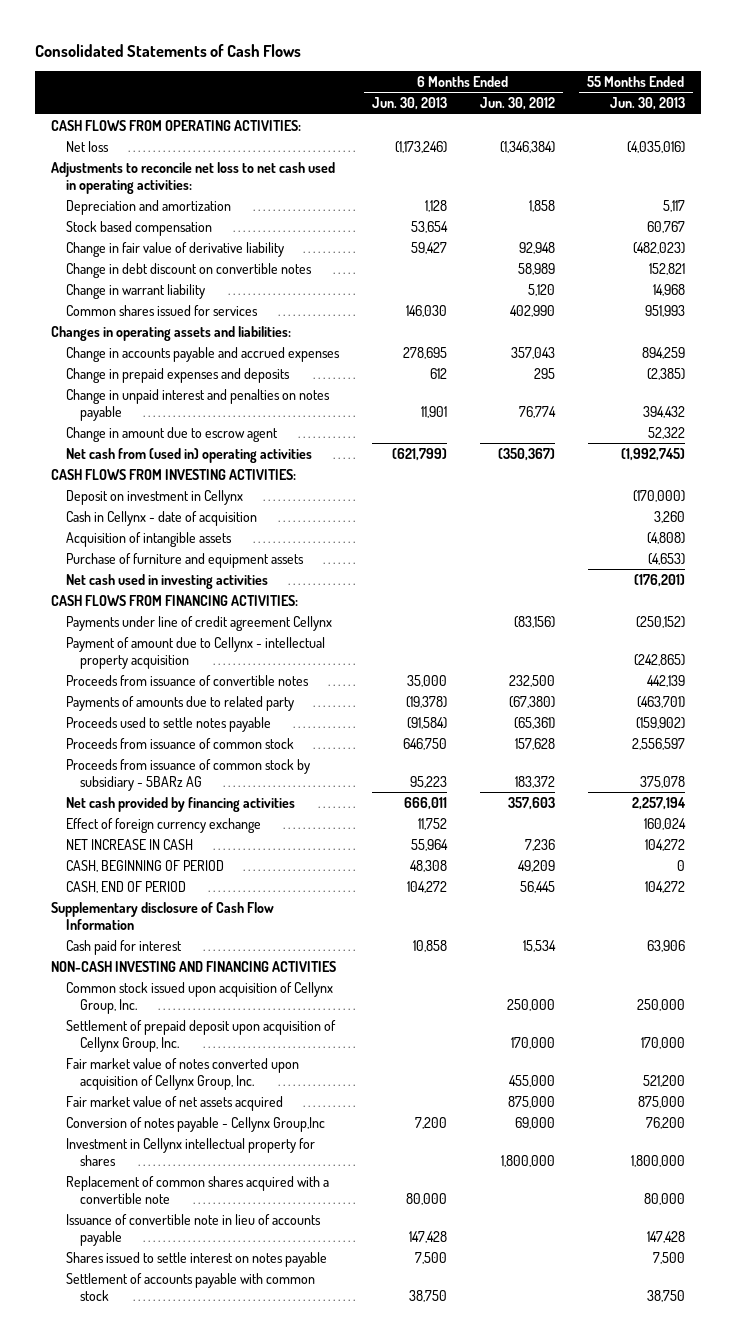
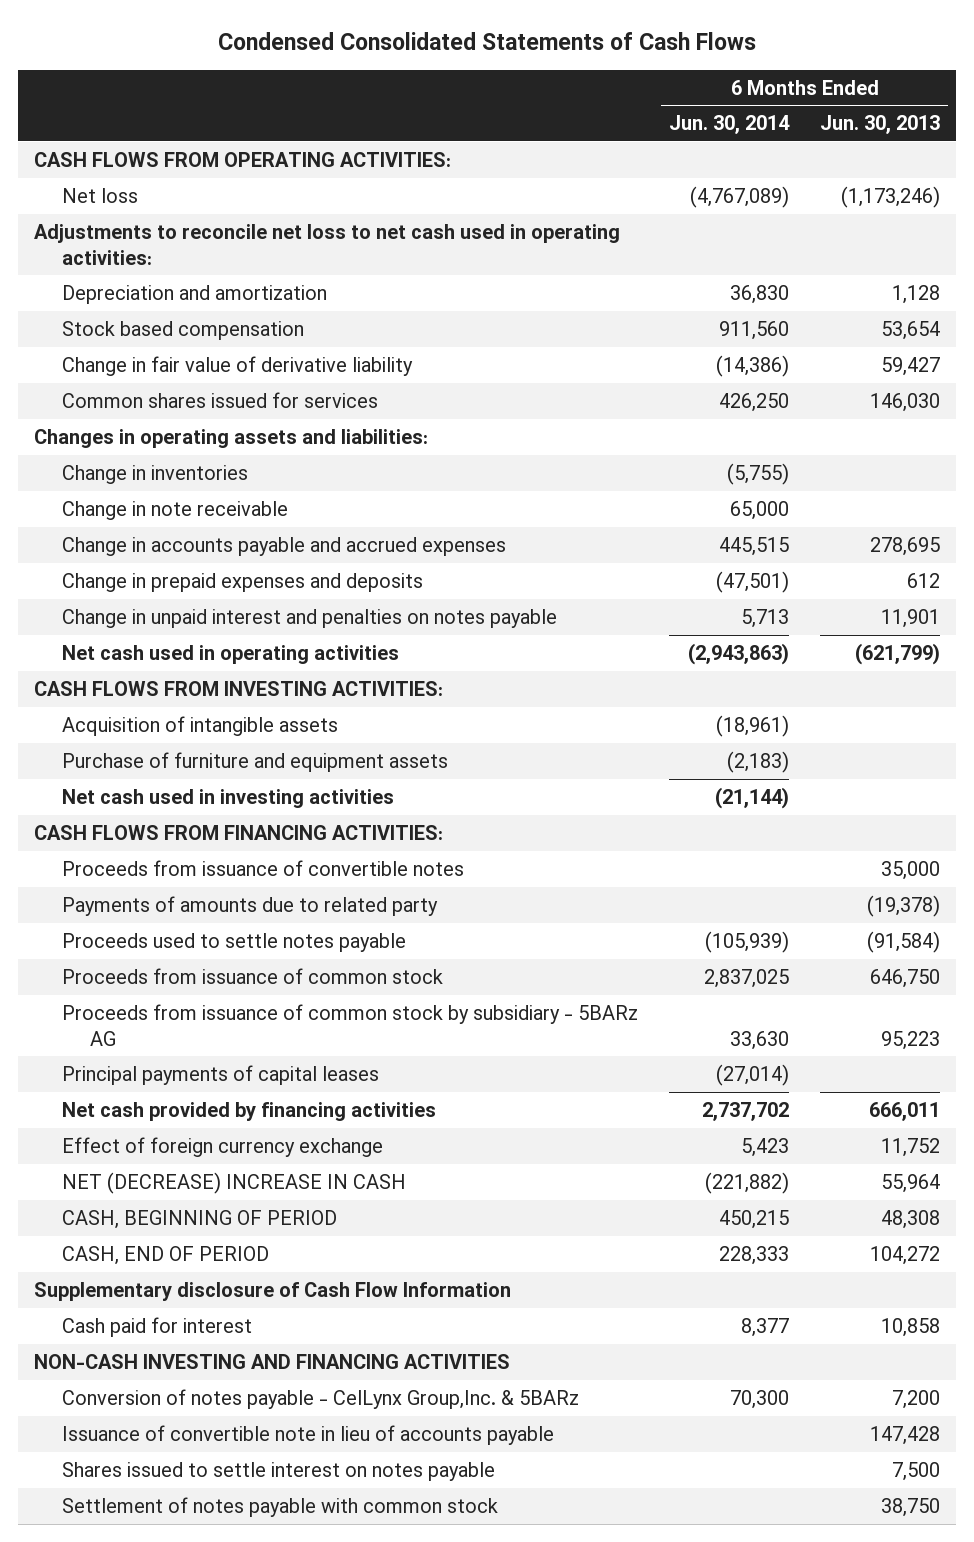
- Consolidated Statements of Cash Flows
+ Condensed Consolidated Statements of Cash Flows
- | 6 Months Ended Jun. 30, 2013 | 6 Months Ended Jun. 30, 2012 | 55 Months Ended Jun. 30, 2013
+ | 6 Months Ended Jun. 30, 2014 | 6 Months Ended Jun. 30, 2013
- Change in debt discount on convertible notes | | 58,989 | 152,821
- Change in warrant liability | | 5,120 | 14,968
+ Change in inventories | (5,755) |
+ Change in note receivable | 65,000 |
- Change in amount due to escrow agent | | | 52,322
- Net cash from (used in) operating activities | (621,799) | (350,367) | (1,992,745)
+ Net cash used in operating activities | (2,943,863) | (621,799)
- Deposit on investment in Cellynx | | | (170,000)
- Cash in Cellynx - date of acquisition | | | 3,260
- Payments under line of credit agreement Cellynx | | (83,156) | (250,152)
- Payment of amount due to Cellynx - intellectual property acquisition | | | (242,865)
+ Principal payments of capital leases | (27,014) |
- NET INCREASE IN CASH | 55,964 | 7,236 | 104,272
+ NET (DECREASE) INCREASE IN CASH | (221,882) | 55,964
- Common stock issued upon acquisition of Cellynx Group, Inc. | | 250,000 | 250,000
- Settlement of prepaid deposit upon acquisition of Cellynx Group, Inc. | | 170,000 | 170,000
- Fair market value of notes converted upon acquisition of Cellynx Group, Inc. | | 455,000 | 521,200
- Fair market value of net assets acquired | | 875,000 | 875,000
- Conversion of notes payable - Cellynx Group,Inc | 7,200 | 69,000 | 76,200
- Investment in Cellynx intellectual property for shares | | 1,800,000 | 1,800,000
- Replacement of common shares acquired with a convertible note | 80,000 | | 80,000
+ Conversion of notes payable - CelLynx Group,Inc. & 5BARz | 70,300 | 7,200
- Settlement of accounts payable with common stock | 38,750 | | 38,750
+ Settlement of notes payable with common stock | | 38,750

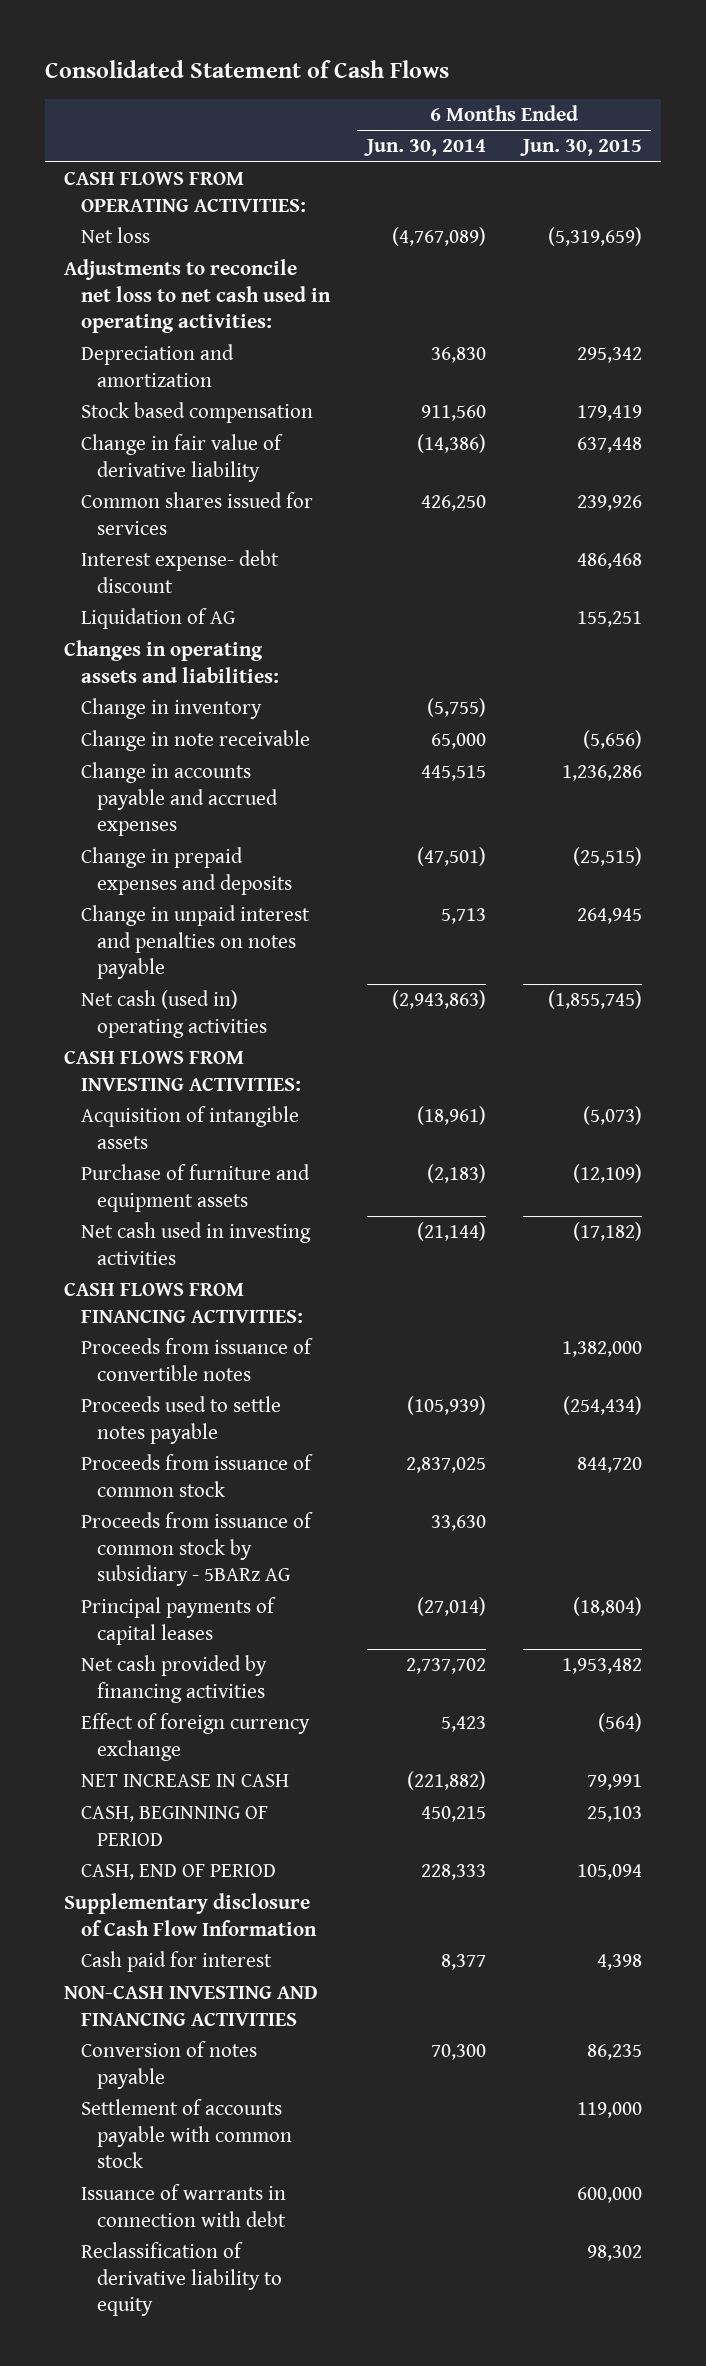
- Condensed Consolidated Statements of Cash Flows
+ Consolidated Statement of Cash Flows
- | 6 Months Ended Jun. 30, 2014 | 6 Months Ended Jun. 30, 2013
+ | 6 Months Ended Jun. 30, 2014 | 6 Months Ended Jun. 30, 2015
+ Interest expense- debt discount | | 486,468
+ Liquidation of AG | | 155,251
- Change in inventories | (5,755) |
+ Change in inventory | (5,755) |
- Net cash used in operating activities | (2,943,863) | (621,799)
+ Net cash (used in) operating activities | (2,943,863) | (1,855,745)
- Payments of amounts due to related party | | (19,378)
- NET (DECREASE) INCREASE IN CASH | (221,882) | 55,964
+ NET INCREASE IN CASH | (221,882) | 79,991
- Conversion of notes payable - CelLynx Group,Inc. & 5BARz | 70,300 | 7,200
- Issuance of convertible note in lieu of accounts payable | | 147,428
- Shares issued to settle interest on notes payable | | 7,500
- Settlement of notes payable with common stock | | 38,750
+ Conversion of notes payable | 70,300 | 86,235
+ Settlement of accounts payable with common stock | | 119,000
+ Issuance of warrants in connection with debt | | 600,000
+ Reclassification of derivative liability to equity | | 98,302

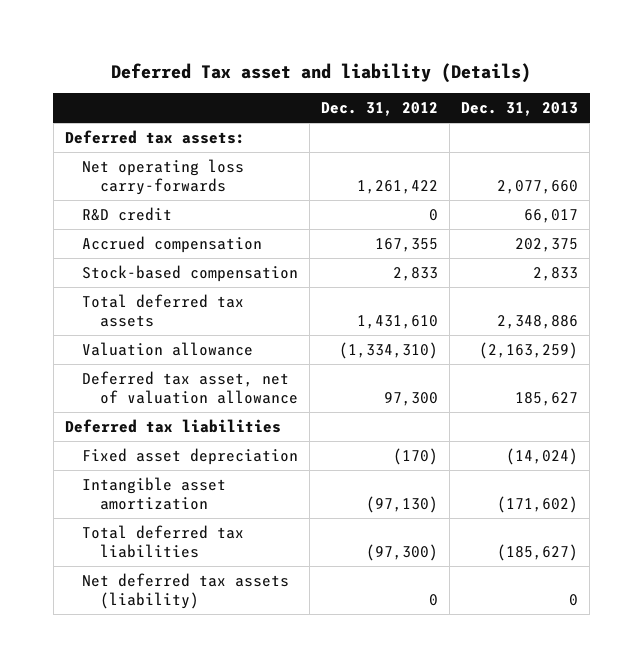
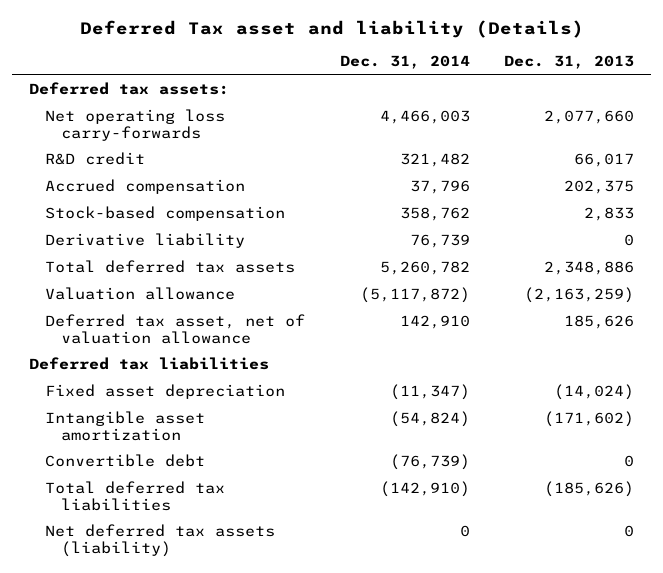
- | Dec. 31, 2012 | Dec. 31, 2013
+ | Dec. 31, 2014 | Dec. 31, 2013
+ Derivative liability | 76,739 | 0
- Deferred tax asset, net of valuation allowance | 97,300 | 185,627
+ Deferred tax asset, net of valuation allowance | 142,910 | 185,626
- Total deferred tax liabilities | (97,300) | (185,627)
+ Convertible debt | (76,739) | 0
+ Total deferred tax liabilities | (142,910) | (185,626)

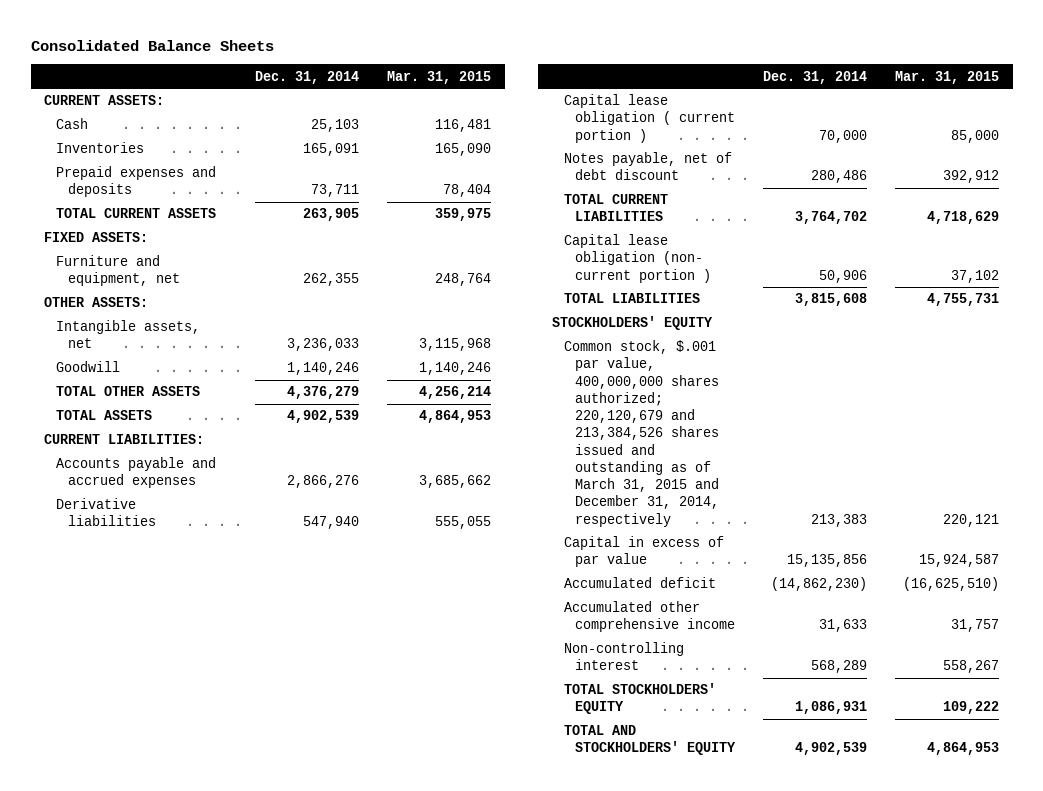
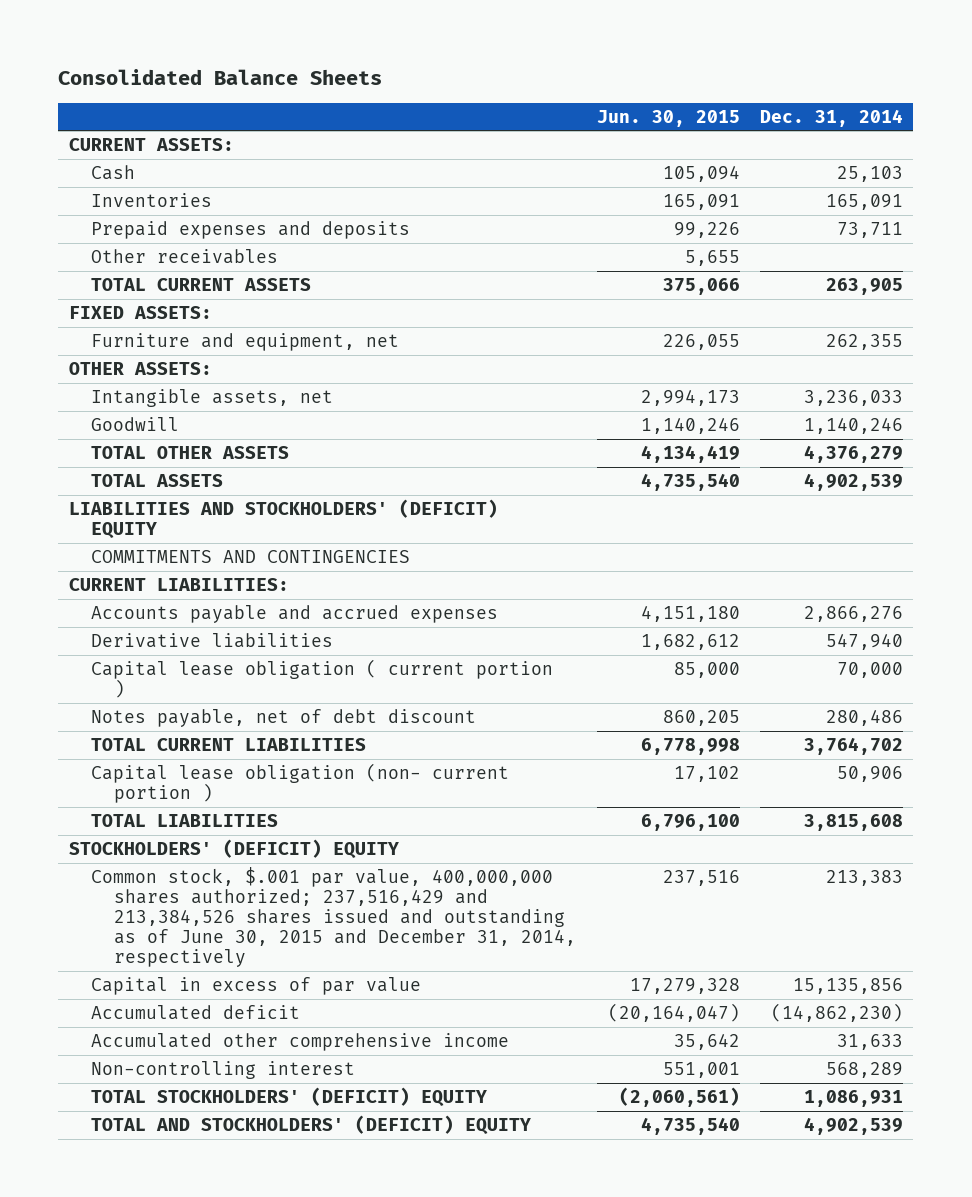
- | Dec. 31, 2014 | Mar. 31, 2015
+ | Jun. 30, 2015 | Dec. 31, 2014
+ Other receivables | 5,655 |
+ LIABILITIES AND STOCKHOLDERS' (DEFICIT) EQUITY
+ COMMITMENTS AND CONTINGENCIES
- STOCKHOLDERS' EQUITY
- Common stock, $.001 par value, 400,000,000 shares authorized; 220,120,679 and 213,384,526 shares issued and outstanding as of March 31, 2015 and December 31, 2014, respectively | 213,383 | 220,121
+ STOCKHOLDERS' (DEFICIT) EQUITY
+ Common stock, $.001 par value, 400,000,000 shares authorized; 237,516,429 and 213,384,526 shares issued and outstanding as of June 30, 2015 and December 31, 2014, respectively | 237,516 | 213,383
- TOTAL STOCKHOLDERS' EQUITY | 1,086,931 | 109,222
- TOTAL AND STOCKHOLDERS' EQUITY | 4,902,539 | 4,864,953
+ TOTAL STOCKHOLDERS' (DEFICIT) EQUITY | (2,060,561) | 1,086,931
+ TOTAL AND STOCKHOLDERS' (DEFICIT) EQUITY | 4,735,540 | 4,902,539

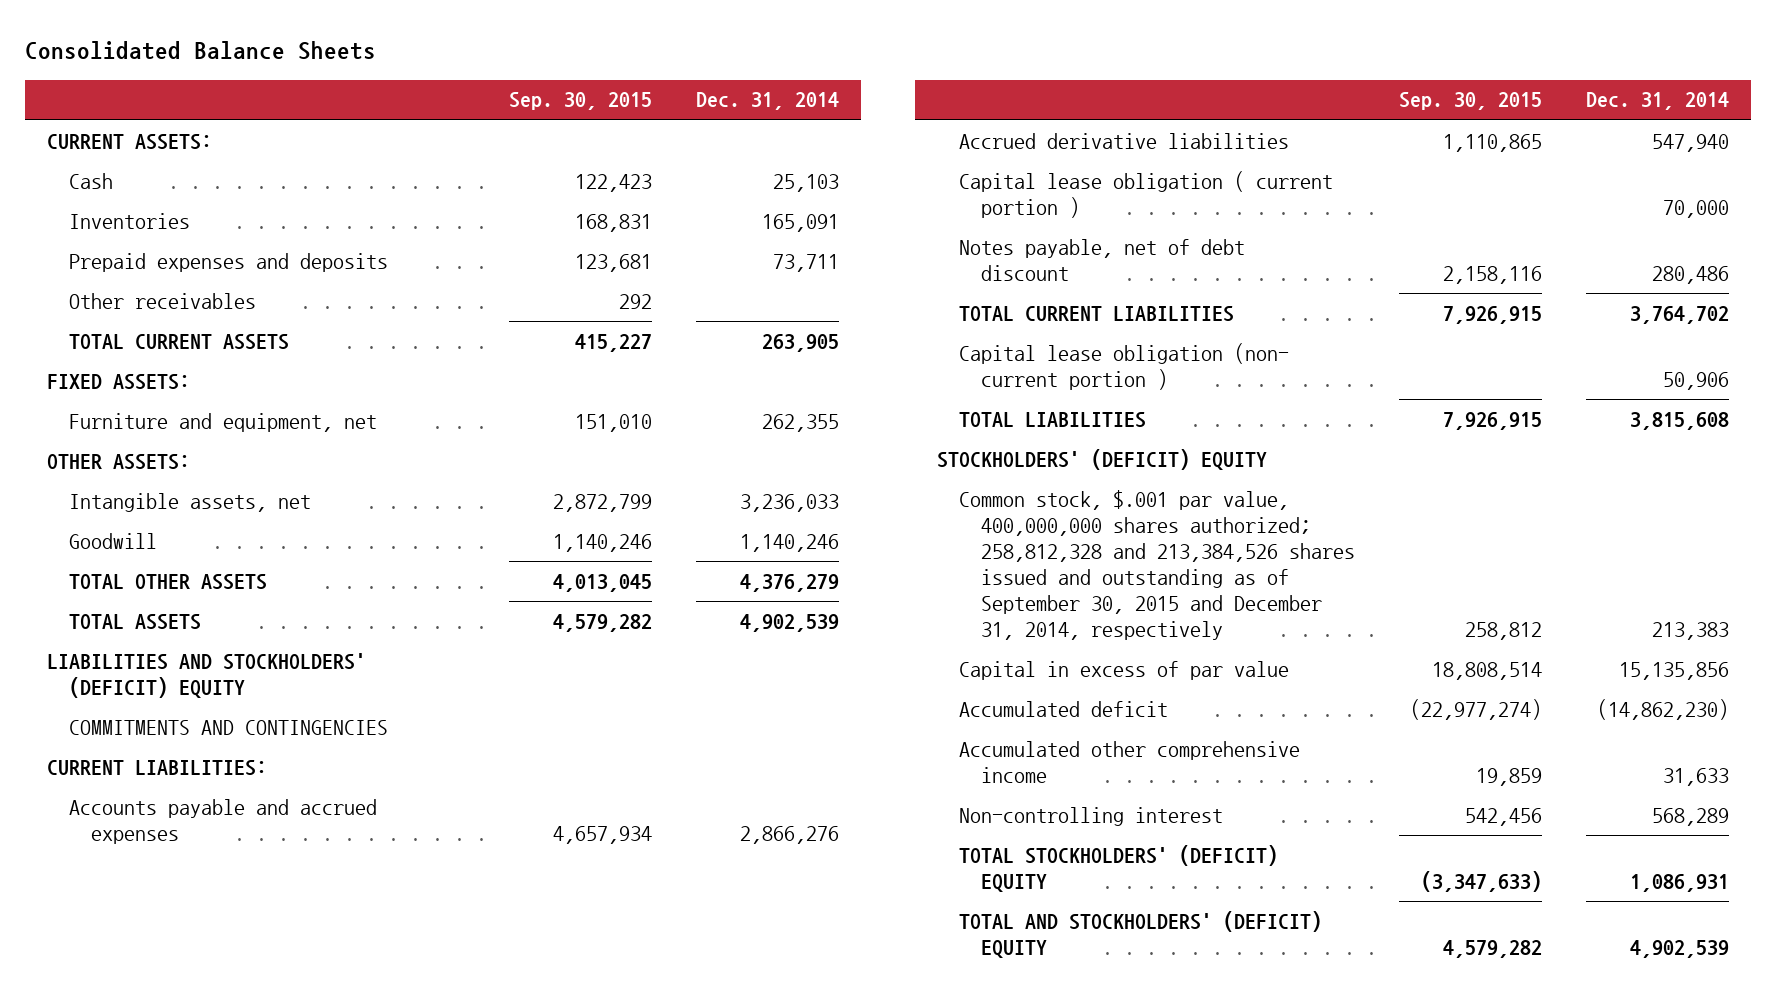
- | Jun. 30, 2015 | Dec. 31, 2014
+ | Sep. 30, 2015 | Dec. 31, 2014
- Derivative liabilities | 1,682,612 | 547,940
+ Accrued derivative liabilities | 1,110,865 | 547,940
- Common stock, $.001 par value, 400,000,000 shares authorized; 237,516,429 and 213,384,526 shares issued and outstanding as of June 30, 2015 and December 31, 2014, respectively | 237,516 | 213,383
+ Common stock, $.001 par value, 400,000,000 shares authorized; 258,812,328 and 213,384,526 shares issued and outstanding as of September 30, 2015 and December 31, 2014, respectively | 258,812 | 213,383

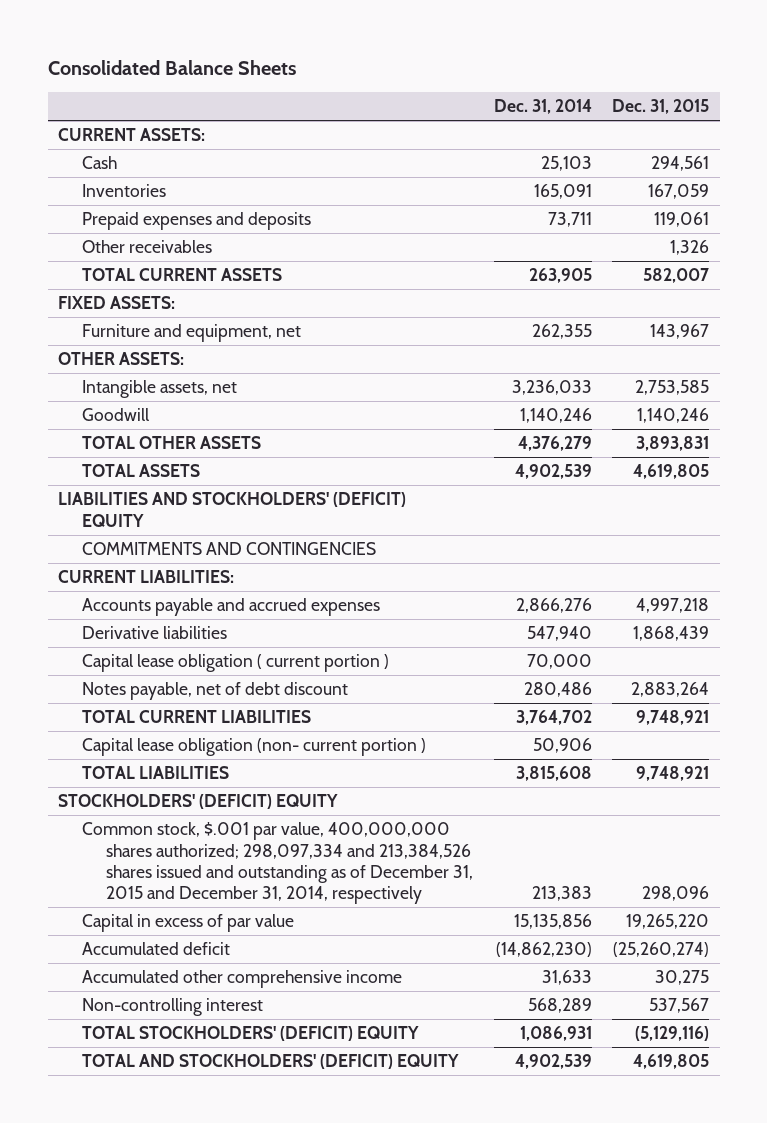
- | Sep. 30, 2015 | Dec. 31, 2014
+ | Dec. 31, 2014 | Dec. 31, 2015
- Accrued derivative liabilities | 1,110,865 | 547,940
+ Derivative liabilities | 547,940 | 1,868,439
- Common stock, $.001 par value, 400,000,000 shares authorized; 258,812,328 and 213,384,526 shares issued and outstanding as of September 30, 2015 and December 31, 2014, respectively | 258,812 | 213,383
+ Common stock, $.001 par value, 400,000,000 shares authorized; 298,097,334 and 213,384,526 shares issued and outstanding as of December 31, 2015 and December 31, 2014, respectively | 213,383 | 298,096

